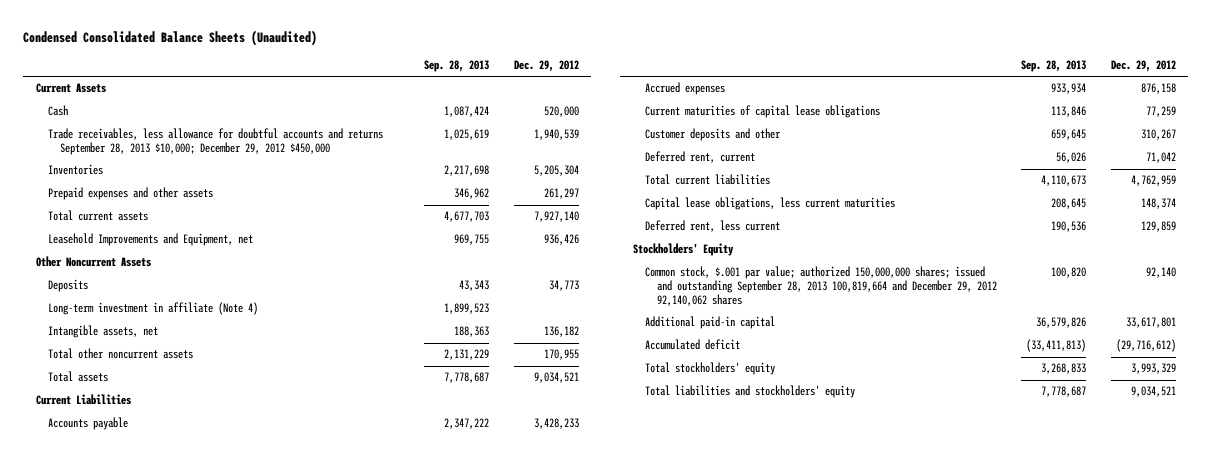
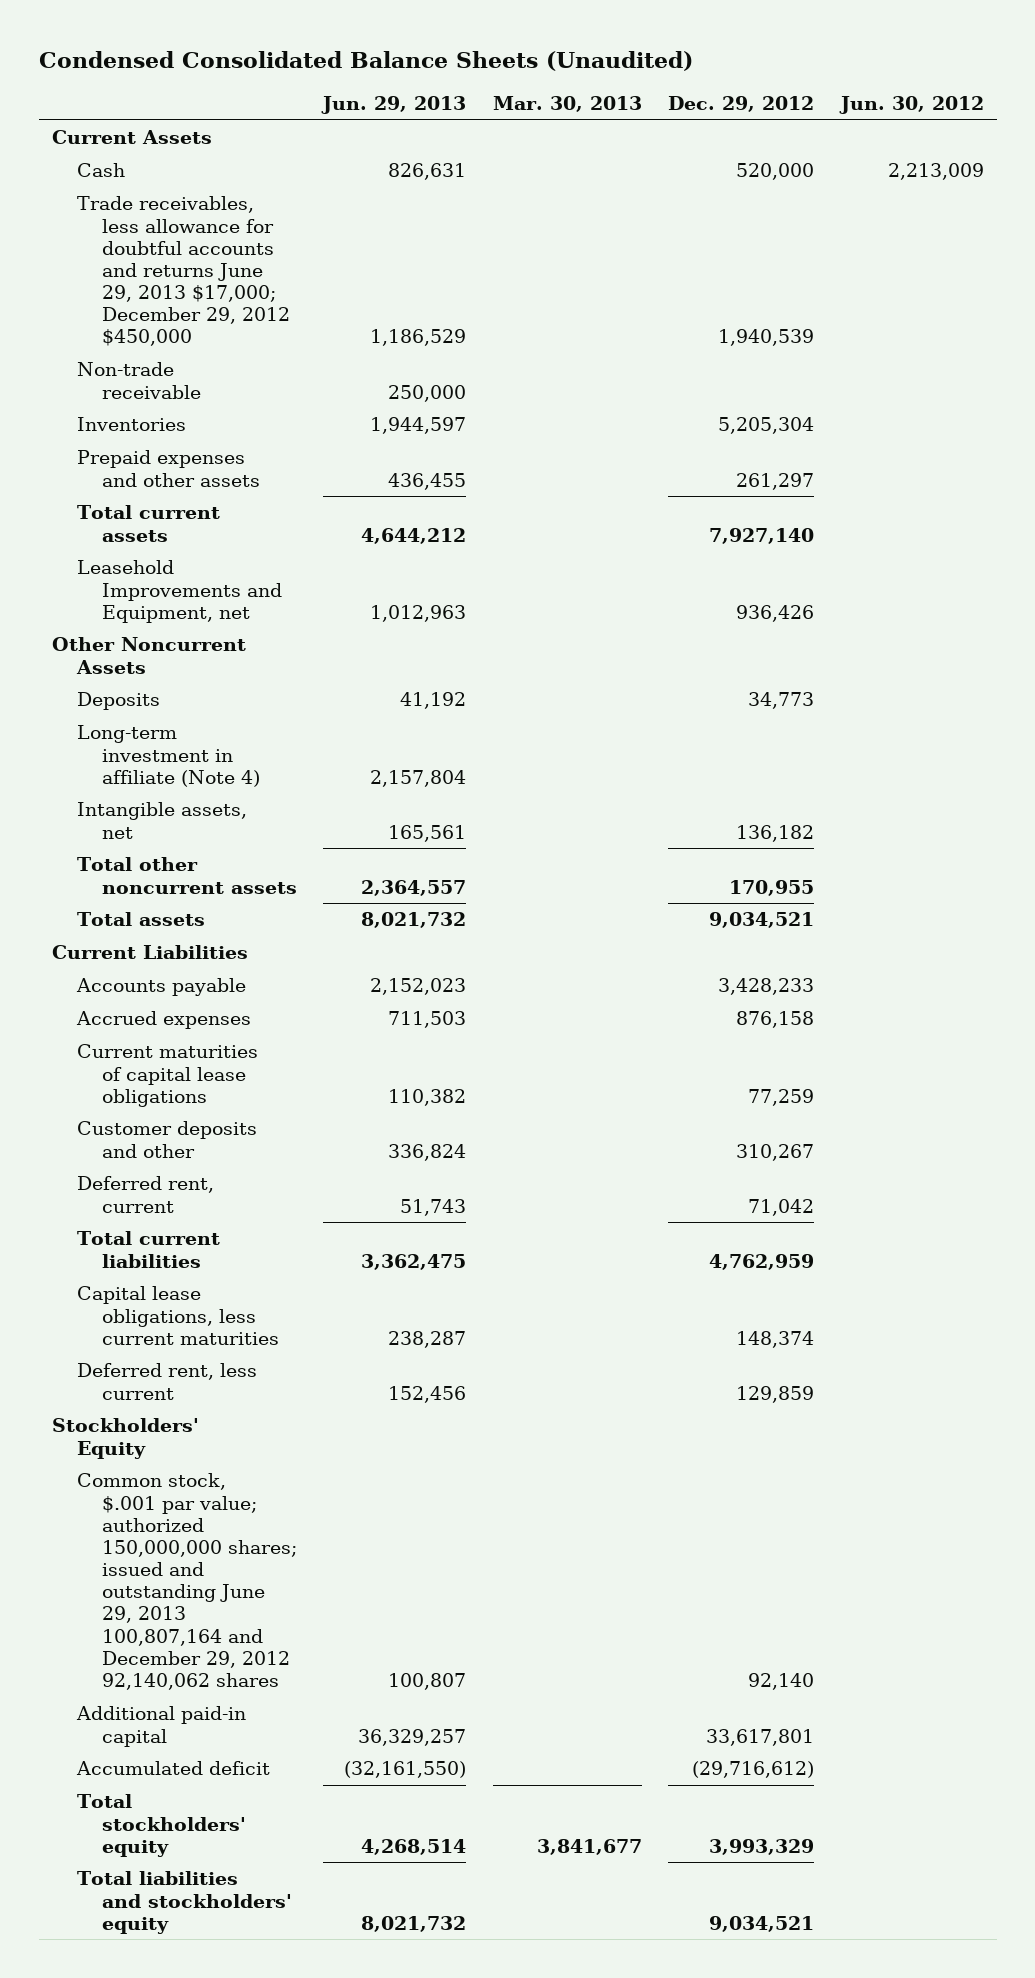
- | Sep. 28, 2013 | Dec. 29, 2012
+ | Jun. 29, 2013 | Mar. 30, 2013 | Dec. 29, 2012 | Jun. 30, 2012
- Trade receivables, less allowance for doubtful accounts and returns September 28, 2013 $10,000; December 29, 2012 $450,000 | 1,025,619 | 1,940,539
+ Trade receivables, less allowance for doubtful accounts and returns June 29, 2013 $17,000; December 29, 2012 $450,000 | 1,186,529 | | 1,940,539 |
+ Non-trade receivable | 250,000 | | |
- Common stock, $.001 par value; authorized 150,000,000 shares; issued and outstanding September 28, 2013 100,819,664 and December 29, 2012 92,140,062 shares | 100,820 | 92,140
+ Common stock, $.001 par value; authorized 150,000,000 shares; issued and outstanding June 29, 2013 100,807,164 and December 29, 2012 92,140,062 shares | 100,807 | | 92,140 |

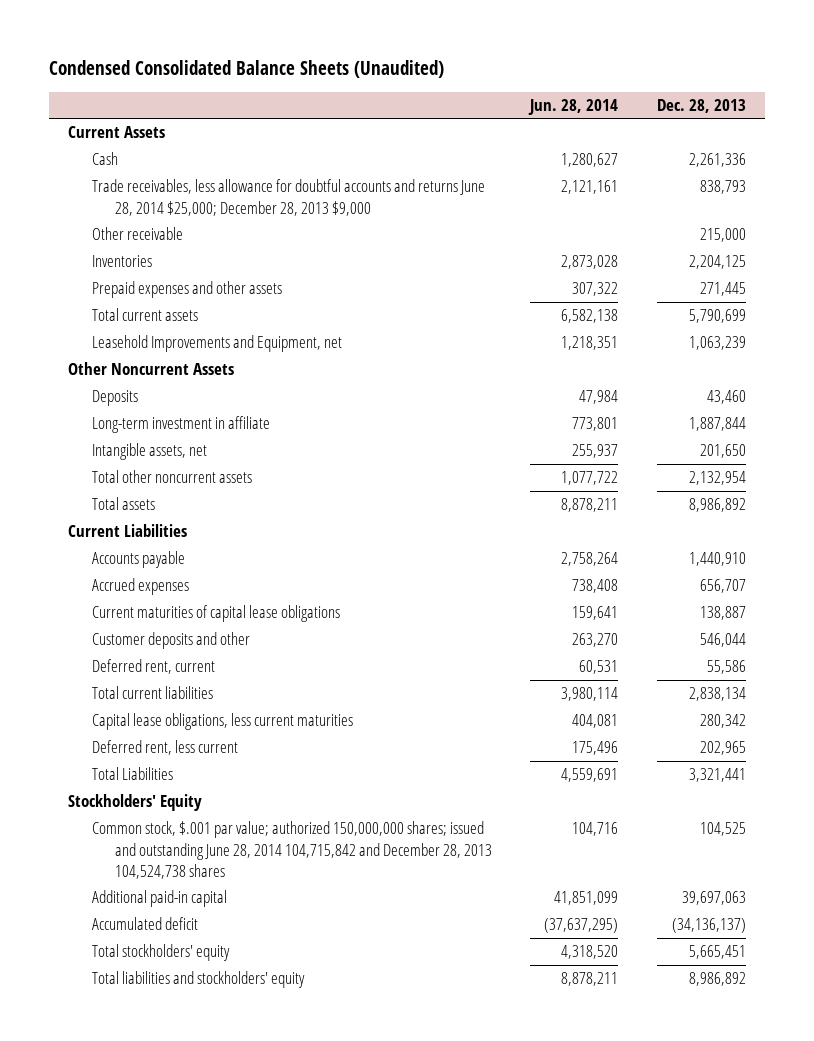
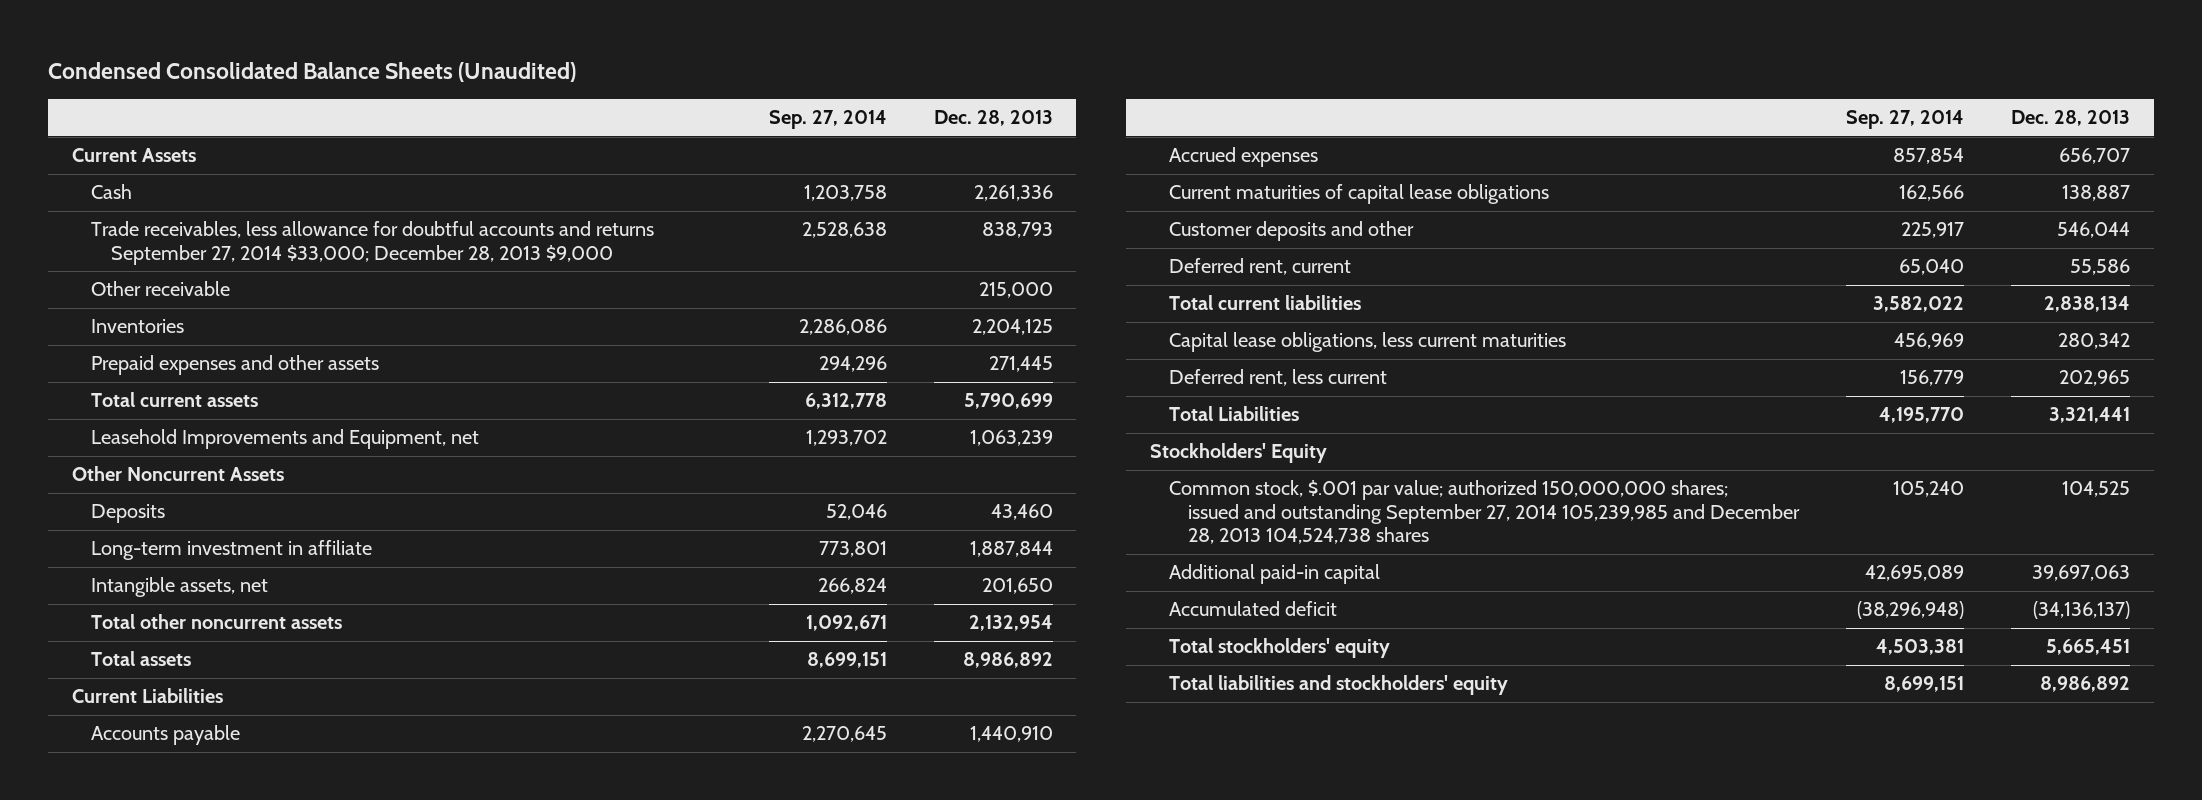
- | Jun. 28, 2014 | Dec. 28, 2013
+ | Sep. 27, 2014 | Dec. 28, 2013
- Trade receivables, less allowance for doubtful accounts and returns June 28, 2014 $25,000; December 28, 2013 $9,000 | 2,121,161 | 838,793
+ Trade receivables, less allowance for doubtful accounts and returns September 27, 2014 $33,000; December 28, 2013 $9,000 | 2,528,638 | 838,793
- Common stock, $.001 par value; authorized 150,000,000 shares; issued and outstanding June 28, 2014 104,715,842 and December 28, 2013 104,524,738 shares | 104,716 | 104,525
+ Common stock, $.001 par value; authorized 150,000,000 shares; issued and outstanding September 27, 2014 105,239,985 and December 28, 2013 104,524,738 shares | 105,240 | 104,525

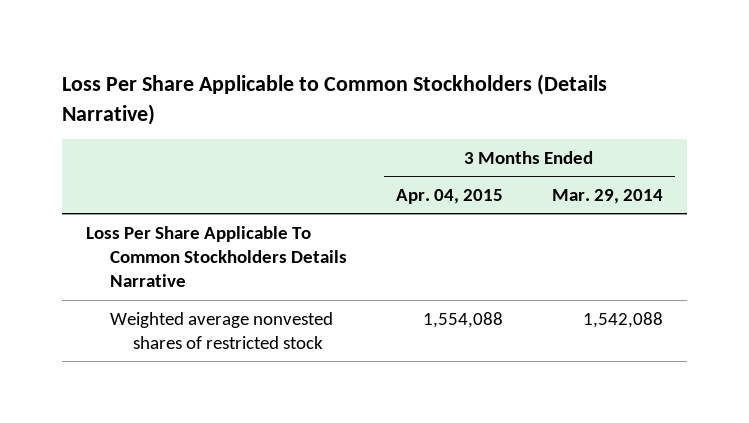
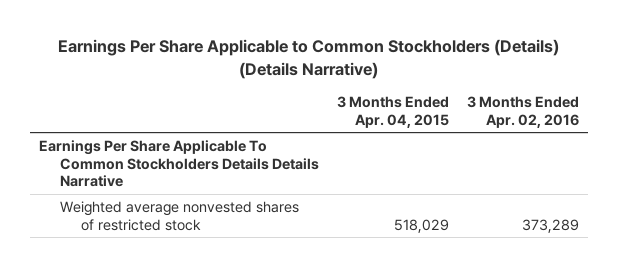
- Loss Per Share Applicable to Common Stockholders (Details Narrative)
+ Earnings Per Share Applicable to Common Stockholders (Details) (Details Narrative)
- | 3 Months Ended Apr. 04, 2015 | 3 Months Ended Mar. 29, 2014
+ | 3 Months Ended Apr. 04, 2015 | 3 Months Ended Apr. 02, 2016
- Loss Per Share Applicable To Common Stockholders Details Narrative
- Weighted average nonvested shares of restricted stock | 1,554,088 | 1,542,088
+ Earnings Per Share Applicable To Common Stockholders Details Details Narrative
+ Weighted average nonvested shares of restricted stock | 518,029 | 373,289

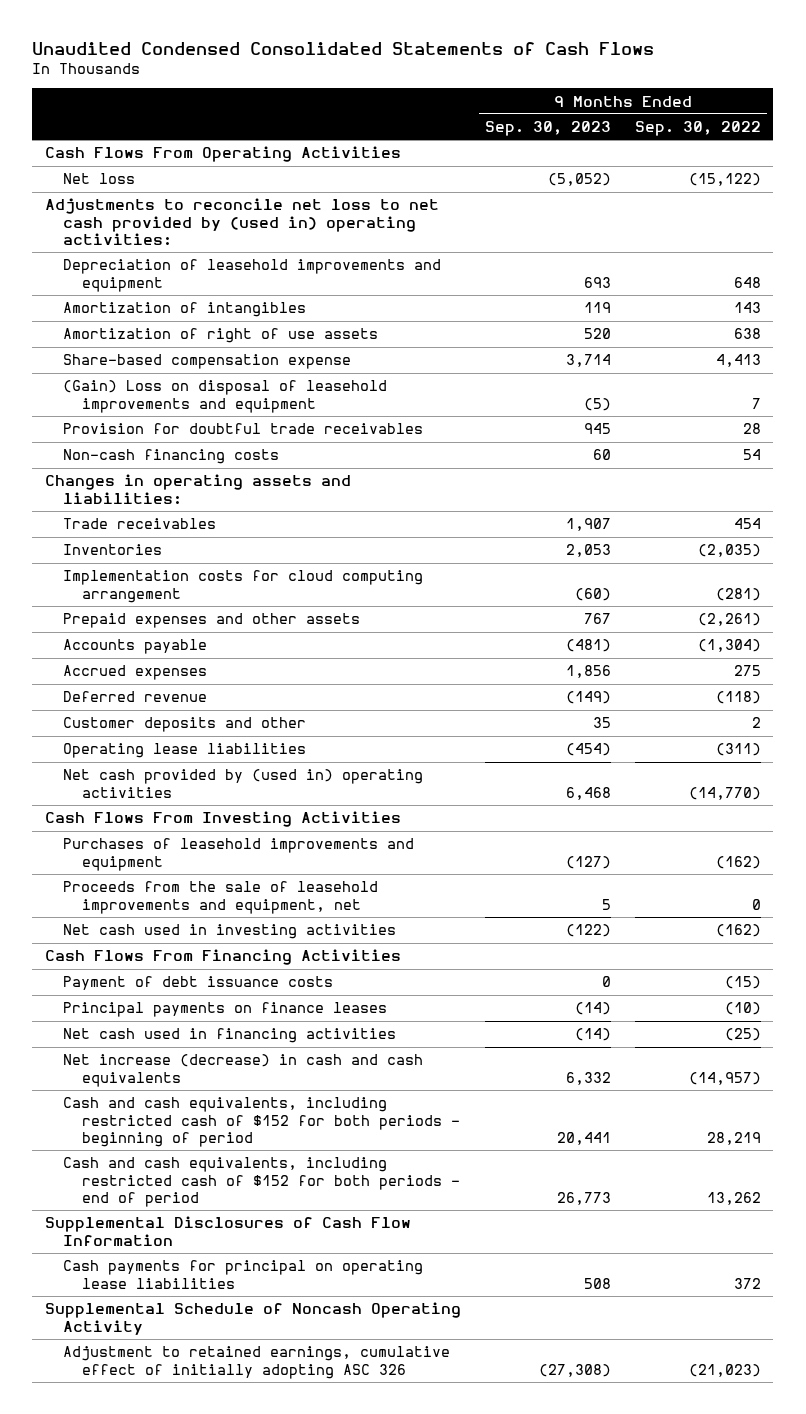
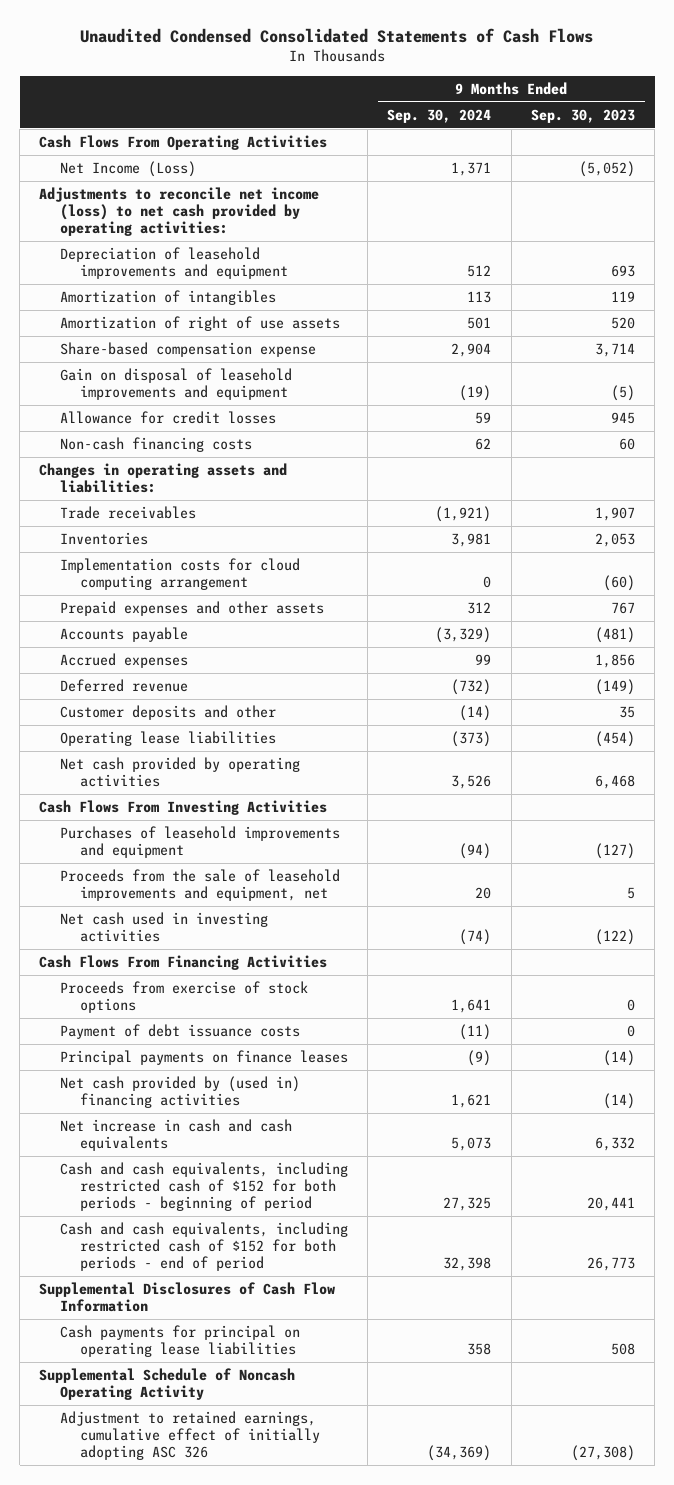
- | 9 Months Ended Sep. 30, 2023 | 9 Months Ended Sep. 30, 2022
+ | 9 Months Ended Sep. 30, 2024 | 9 Months Ended Sep. 30, 2023
- Net loss | (5,052) | (15,122)
- Adjustments to reconcile net loss to net cash provided by (used in) operating activities:
+ Net Income (Loss) | 1,371 | (5,052)
+ Adjustments to reconcile net income (loss) to net cash provided by operating activities:
- (Gain) Loss on disposal of leasehold improvements and equipment | (5) | 7
- Provision for doubtful trade receivables | 945 | 28
+ Gain on disposal of leasehold improvements and equipment | (19) | (5)
+ Allowance for credit losses | 59 | 945
- Net cash provided by (used in) operating activities | 6,468 | (14,770)
+ Net cash provided by operating activities | 3,526 | 6,468
+ Proceeds from exercise of stock options | 1,641 | 0
- Net cash used in financing activities | (14) | (25)
- Net increase (decrease) in cash and cash equivalents | 6,332 | (14,957)
+ Net cash provided by (used in) financing activities | 1,621 | (14)
+ Net increase in cash and cash equivalents | 5,073 | 6,332

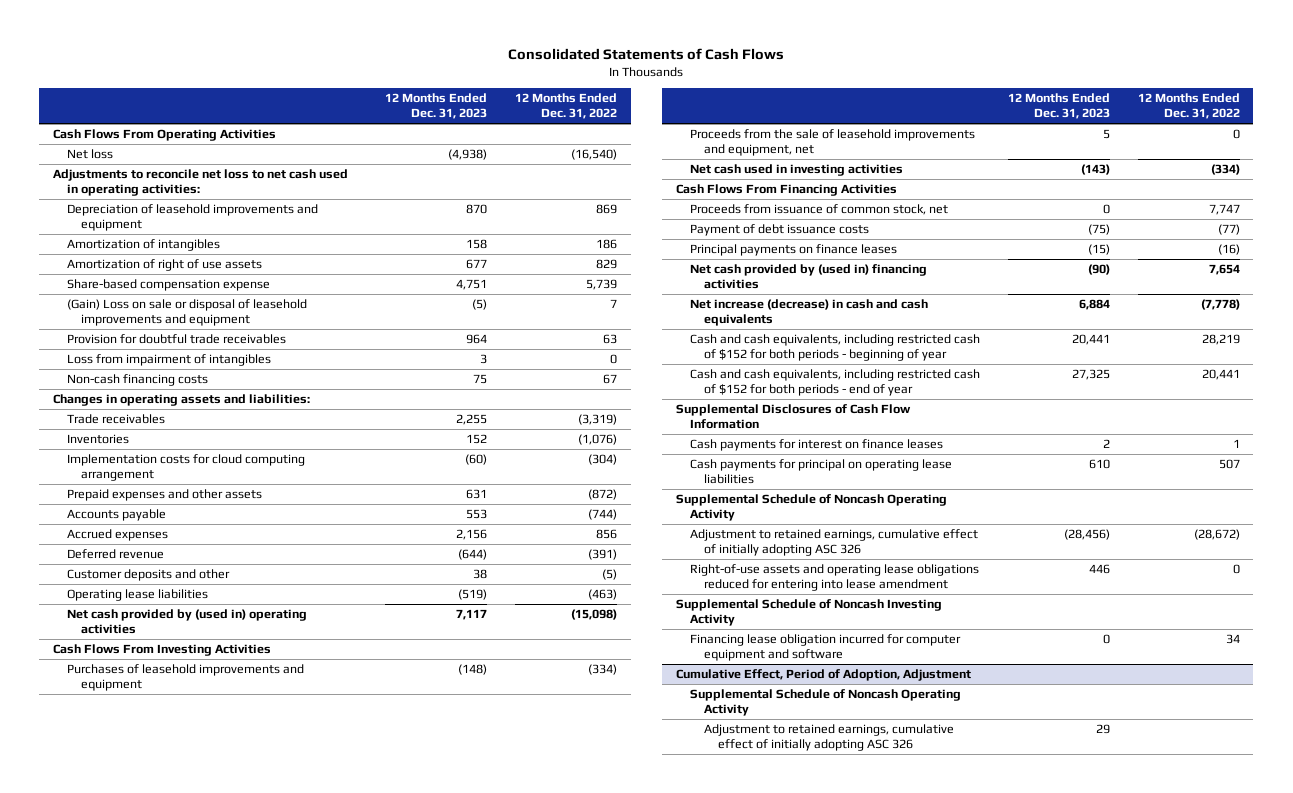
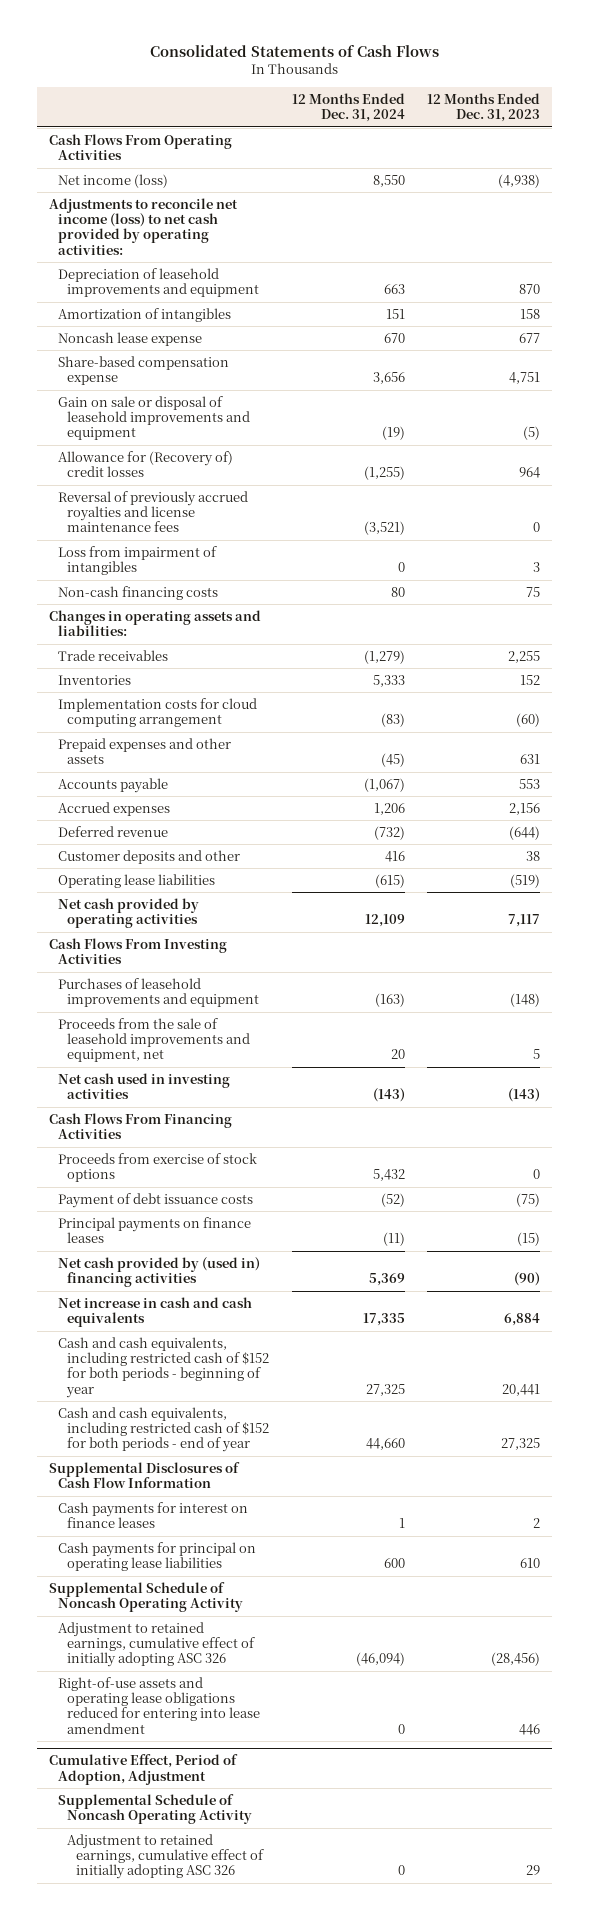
- | 12 Months Ended Dec. 31, 2023 | 12 Months Ended Dec. 31, 2022
+ | 12 Months Ended Dec. 31, 2024 | 12 Months Ended Dec. 31, 2023
- Net loss | (4,938) | (16,540)
- Adjustments to reconcile net loss to net cash used in operating activities:
+ Net income (loss) | 8,550 | (4,938)
+ Adjustments to reconcile net income (loss) to net cash provided by operating activities:
- Amortization of right of use assets | 677 | 829
+ Noncash lease expense | 670 | 677
- (Gain) Loss on sale or disposal of leasehold improvements and equipment | (5) | 7
- Provision for doubtful trade receivables | 964 | 63
+ Gain on sale or disposal of leasehold improvements and equipment | (19) | (5)
+ Allowance for (Recovery of) credit losses | (1,255) | 964
+ Reversal of previously accrued royalties and license maintenance fees | (3,521) | 0
- Net cash provided by (used in) operating activities | 7,117 | (15,098)
+ Net cash provided by operating activities | 12,109 | 7,117
- Proceeds from issuance of common stock, net | 0 | 7,747
+ Proceeds from exercise of stock options | 5,432 | 0
- Net increase (decrease) in cash and cash equivalents | 6,884 | (7,778)
+ Net increase in cash and cash equivalents | 17,335 | 6,884
- Supplemental Schedule of Noncash Investing Activity
- Financing lease obligation incurred for computer equipment and software | 0 | 34

